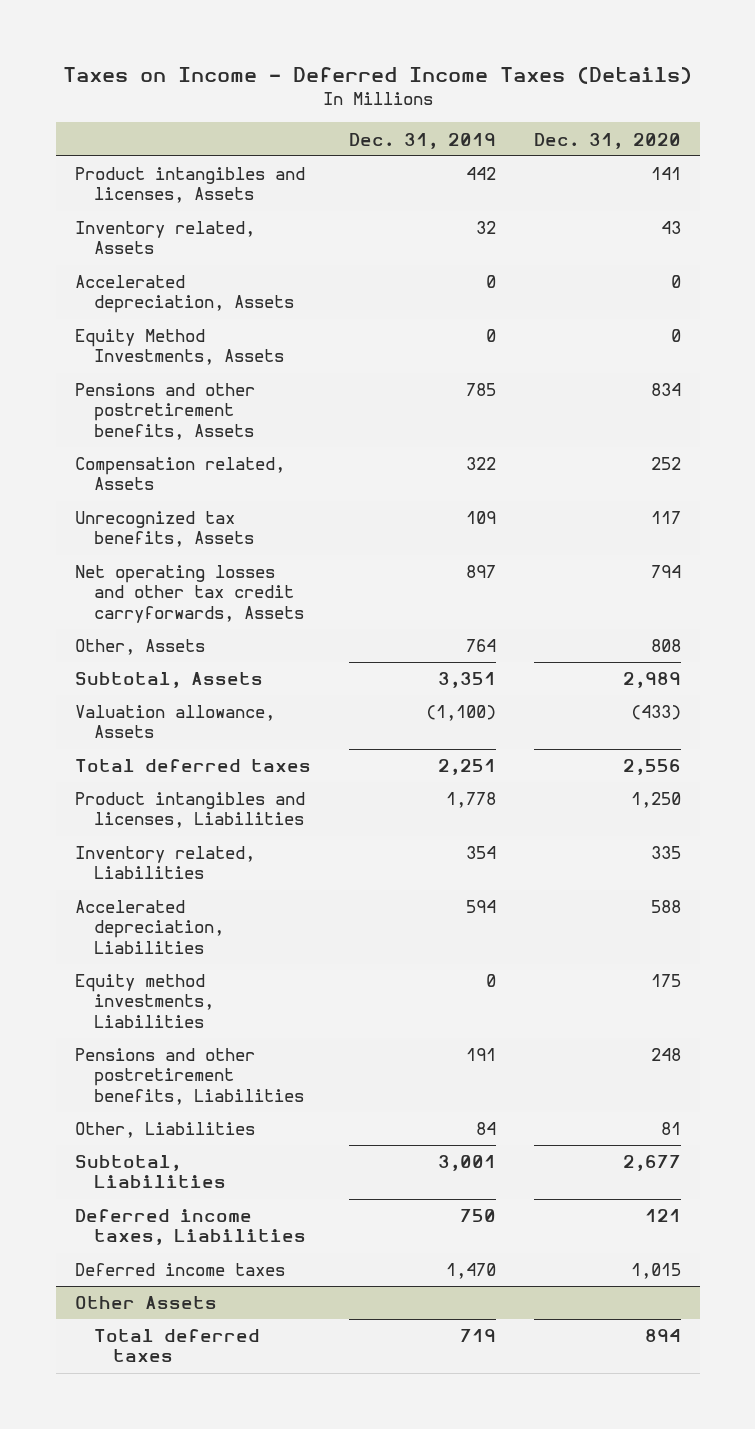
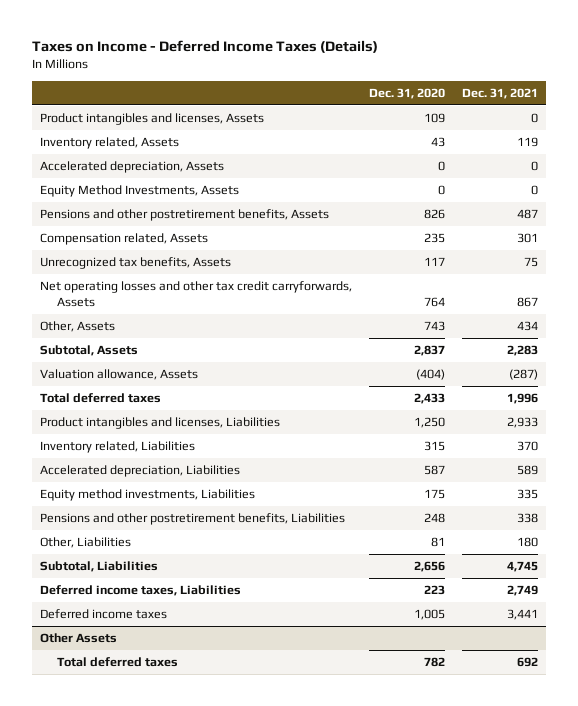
- | Dec. 31, 2019 | Dec. 31, 2020
+ | Dec. 31, 2020 | Dec. 31, 2021
- Product intangibles and licenses, Assets | 442 | 141
+ Product intangibles and licenses, Assets | 109 | 0
- Pensions and other postretirement benefits, Assets | 785 | 834
- Compensation related, Assets | 322 | 252
+ Pensions and other postretirement benefits, Assets | 826 | 487
+ Compensation related, Assets | 235 | 301
- Net operating losses and other tax credit carryforwards, Assets | 897 | 794
- Other, Assets | 764 | 808
- Subtotal, Assets | 3,351 | 2,989
- Valuation allowance, Assets | (1,100) | (433)
- Total deferred taxes | 2,251 | 2,556
+ Net operating losses and other tax credit carryforwards, Assets | 764 | 867
+ Other, Assets | 743 | 434
+ Subtotal, Assets | 2,837 | 2,283
+ Valuation allowance, Assets | (404) | (287)
+ Total deferred taxes | 2,433 | 1,996
- Inventory related, Liabilities | 354 | 335
- Accelerated depreciation, Liabilities | 594 | 588
+ Inventory related, Liabilities | 315 | 370
+ Accelerated depreciation, Liabilities | 587 | 589
- Subtotal, Liabilities | 3,001 | 2,677
- Deferred income taxes, Liabilities | 750 | 121
- Deferred income taxes | 1,470 | 1,015
+ Subtotal, Liabilities | 2,656 | 4,745
+ Deferred income taxes, Liabilities | 223 | 2,749
+ Deferred income taxes | 1,005 | 3,441
@ Other Assets
- Total deferred taxes | 719 | 894
+ Total deferred taxes | 782 | 692

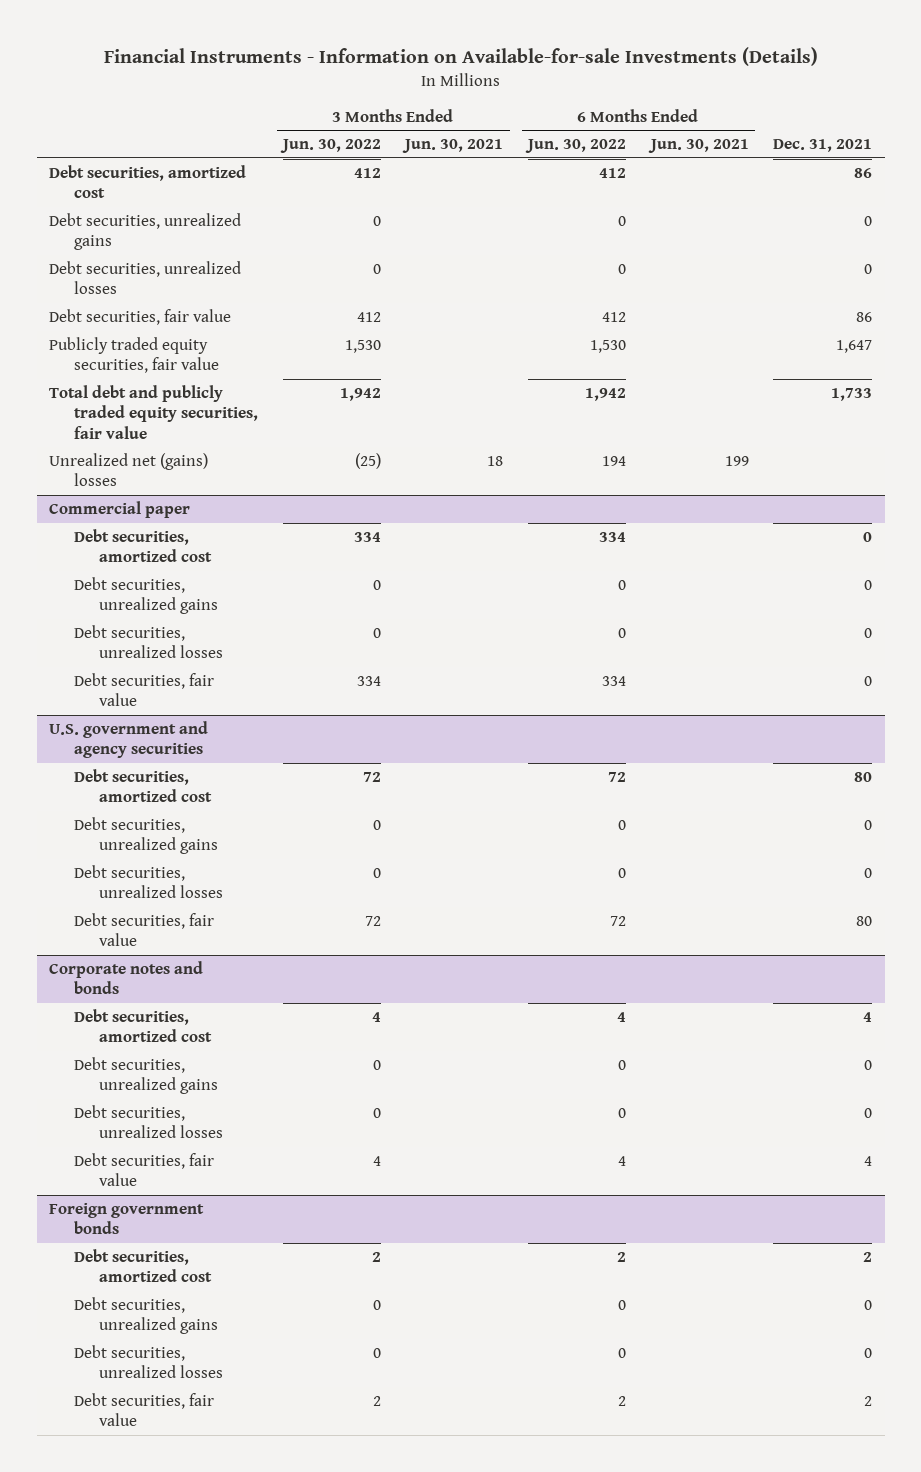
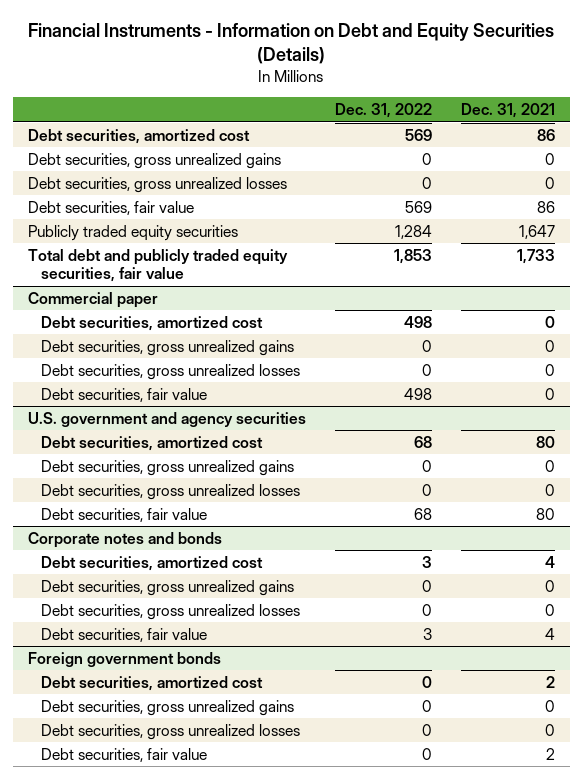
- Financial Instruments - Information on Available-for-sale Investments (Details)
+ Financial Instruments - Information on Debt and Equity Securities (Details)
- | 3 Months Ended Jun. 30, 2022 | 3 Months Ended Jun. 30, 2021 | 6 Months Ended Jun. 30, 2022 | 6 Months Ended Jun. 30, 2021 | Dec. 31, 2021
+ | Dec. 31, 2022 | Dec. 31, 2021
- Debt securities, unrealized gains | 0 | | 0 | | 0
- Debt securities, unrealized losses | 0 | | 0 | | 0
+ Debt securities, gross unrealized gains | 0 | 0
+ Debt securities, gross unrealized losses | 0 | 0
- Publicly traded equity securities, fair value | 1,530 | | 1,530 | | 1,647
+ Publicly traded equity securities | 1,284 | 1,647
- Unrealized net (gains) losses | (25) | 18 | 194 | 199 |
@ Commercial paper
- Debt securities, unrealized gains | 0 | | 0 | | 0
- Debt securities, unrealized losses | 0 | | 0 | | 0
+ Debt securities, gross unrealized gains | 0 | 0
+ Debt securities, gross unrealized losses | 0 | 0
@ U.S. government and agency securities
- Debt securities, unrealized gains | 0 | | 0 | | 0
- Debt securities, unrealized losses | 0 | | 0 | | 0
+ Debt securities, gross unrealized gains | 0 | 0
+ Debt securities, gross unrealized losses | 0 | 0
@ Corporate notes and bonds
- Debt securities, unrealized gains | 0 | | 0 | | 0
- Debt securities, unrealized losses | 0 | | 0 | | 0
+ Debt securities, gross unrealized gains | 0 | 0
+ Debt securities, gross unrealized losses | 0 | 0
@ Foreign government bonds
- Debt securities, unrealized gains | 0 | | 0 | | 0
- Debt securities, unrealized losses | 0 | | 0 | | 0
+ Debt securities, gross unrealized gains | 0 | 0
+ Debt securities, gross unrealized losses | 0 | 0

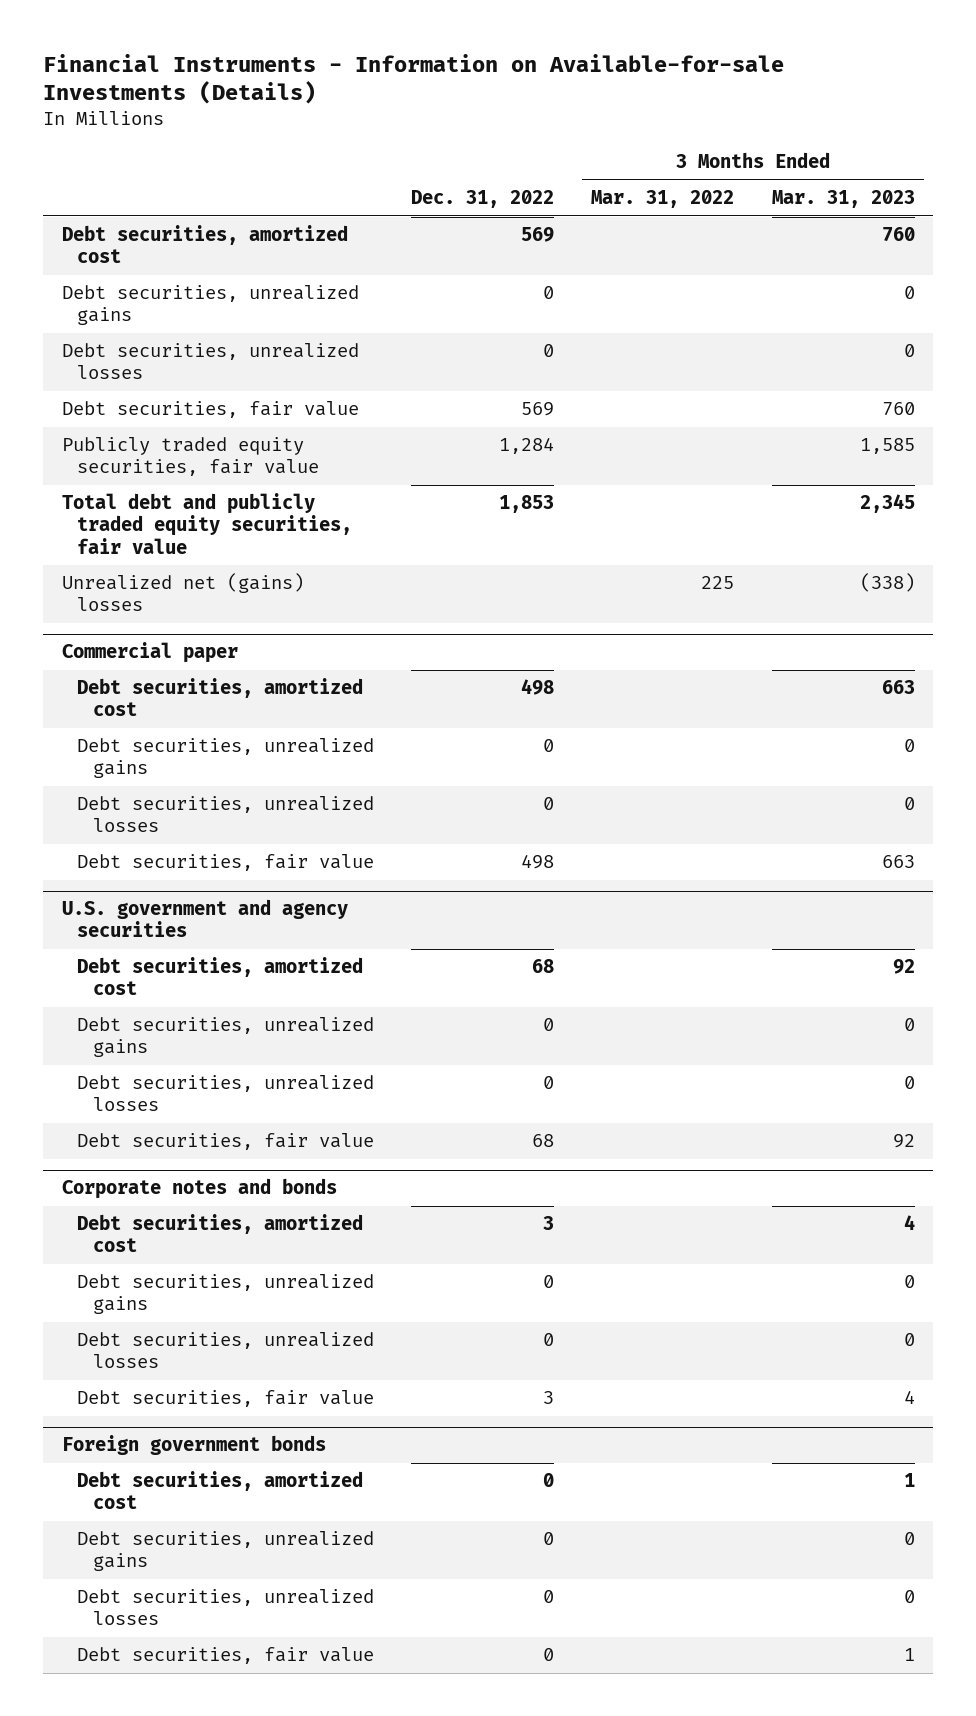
- Financial Instruments - Information on Debt and Equity Securities (Details)
+ Financial Instruments - Information on Available-for-sale Investments (Details)
- | Dec. 31, 2022 | Dec. 31, 2021
+ | Dec. 31, 2022 | 3 Months Ended Mar. 31, 2022 | 3 Months Ended Mar. 31, 2023
- Debt securities, gross unrealized gains | 0 | 0
- Debt securities, gross unrealized losses | 0 | 0
+ Debt securities, unrealized gains | 0 | | 0
+ Debt securities, unrealized losses | 0 | | 0
- Publicly traded equity securities | 1,284 | 1,647
+ Publicly traded equity securities, fair value | 1,284 | | 1,585
+ Unrealized net (gains) losses | | 225 | (338)
@ Commercial paper
- Debt securities, gross unrealized gains | 0 | 0
- Debt securities, gross unrealized losses | 0 | 0
+ Debt securities, unrealized gains | 0 | | 0
+ Debt securities, unrealized losses | 0 | | 0
@ U.S. government and agency securities
- Debt securities, gross unrealized gains | 0 | 0
- Debt securities, gross unrealized losses | 0 | 0
+ Debt securities, unrealized gains | 0 | | 0
+ Debt securities, unrealized losses | 0 | | 0
@ Corporate notes and bonds
- Debt securities, gross unrealized gains | 0 | 0
- Debt securities, gross unrealized losses | 0 | 0
+ Debt securities, unrealized gains | 0 | | 0
+ Debt securities, unrealized losses | 0 | | 0
@ Foreign government bonds
- Debt securities, gross unrealized gains | 0 | 0
- Debt securities, gross unrealized losses | 0 | 0
+ Debt securities, unrealized gains | 0 | | 0
+ Debt securities, unrealized losses | 0 | | 0

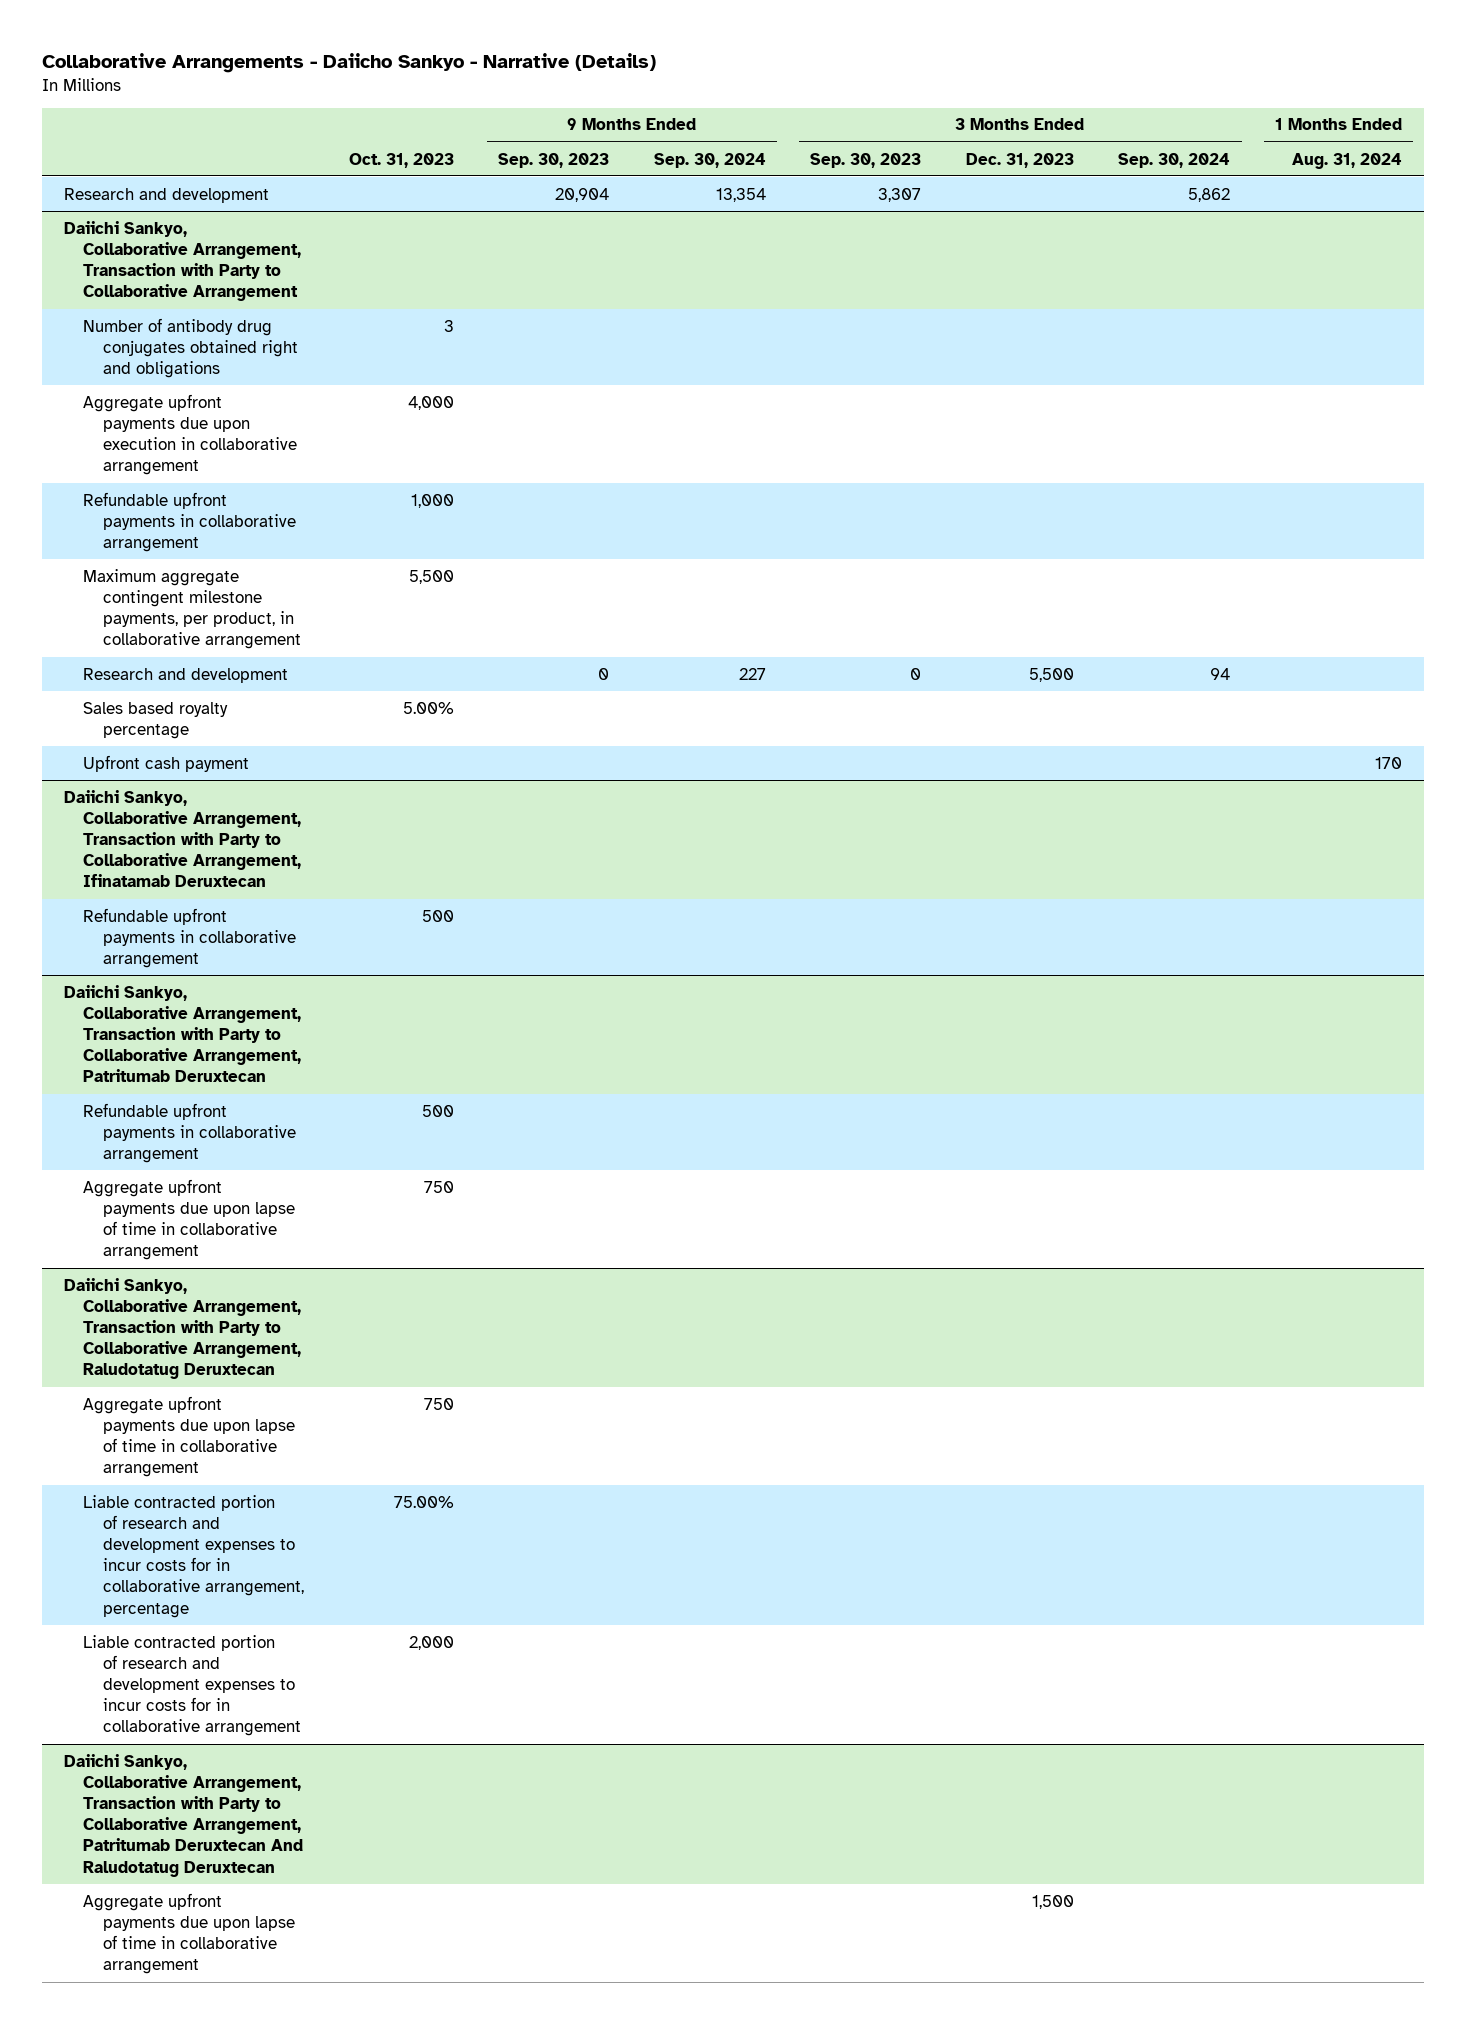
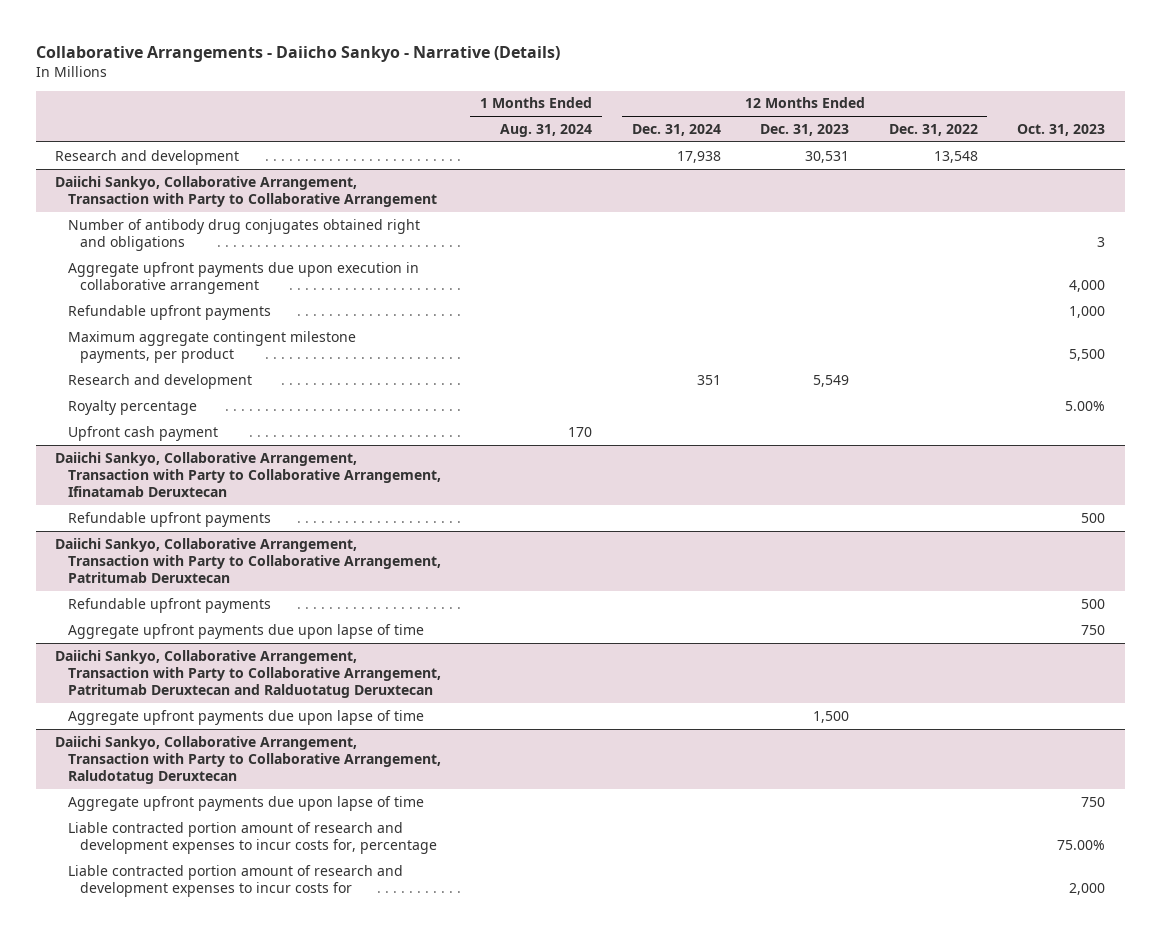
- | Oct. 31, 2023 | 9 Months Ended Sep. 30, 2023 | 9 Months Ended Sep. 30, 2024 | 3 Months Ended Sep. 30, 2023 | 3 Months Ended Dec. 31, 2023 | 3 Months Ended Sep. 30, 2024 | 1 Months Ended Aug. 31, 2024
+ | 1 Months Ended Aug. 31, 2024 | 12 Months Ended Dec. 31, 2024 | 12 Months Ended Dec. 31, 2023 | 12 Months Ended Dec. 31, 2022 | Oct. 31, 2023
@ Daiichi Sankyo, Collaborative Arrangement, Transaction with Party to Collaborative Arrangement
- Refundable upfront payments in collaborative arrangement | 1,000 | | | | | |
- Maximum aggregate contingent milestone payments, per product, in collaborative arrangement | 5,500 | | | | | |
+ Refundable upfront payments | | | | | 1,000
+ Maximum aggregate contingent milestone payments, per product | | | | | 5,500
- Sales based royalty percentage | 5.00% | | | | | |
+ Royalty percentage | | | | | 5.00%
@ Daiichi Sankyo, Collaborative Arrangement, Transaction with Party to Collaborative Arrangement, Ifinatamab Deruxtecan
- Refundable upfront payments in collaborative arrangement | 500 | | | | | |
+ Refundable upfront payments | | | | | 500
@ Daiichi Sankyo, Collaborative Arrangement, Transaction with Party to Collaborative Arrangement, Patritumab Deruxtecan
- Refundable upfront payments in collaborative arrangement | 500 | | | | | |
- Aggregate upfront payments due upon lapse of time in collaborative arrangement | 750 | | | | | |
+ Refundable upfront payments | | | | | 500
+ Aggregate upfront payments due upon lapse of time | | | | | 750
+ Daiichi Sankyo, Collaborative Arrangement, Transaction with Party to Collaborative Arrangement, Patritumab Deruxtecan and Ralduotatug Deruxtecan
+ Aggregate upfront payments due upon lapse of time | | | 1,500 | |
@ Daiichi Sankyo, Collaborative Arrangement, Transaction with Party to Collaborative Arrangement, Raludotatug Deruxtecan
- Aggregate upfront payments due upon lapse of time in collaborative arrangement | 750 | | | | | |
- Liable contracted portion of research and development expenses to incur costs for in collaborative arrangement, percentage | 75.00% | | | | | |
- Liable contracted portion of research and development expenses to incur costs for in collaborative arrangement | 2,000 | | | | | |
- Daiichi Sankyo, Collaborative Arrangement, Transaction with Party to Collaborative Arrangement, Patritumab Deruxtecan And Raludotatug Deruxtecan
- Aggregate upfront payments due upon lapse of time in collaborative arrangement | | | | | 1,500 | |
@ Daiichi Sankyo, Collaborative Arrangement, Transaction with Party to Collaborative Arrangement, Raludotatug Deruxtecan
+ Aggregate upfront payments due upon lapse of time | | | | | 750
+ Liable contracted portion amount of research and development expenses to incur costs for, percentage | | | | | 75.00%
+ Liable contracted portion amount of research and development expenses to incur costs for | | | | | 2,000

